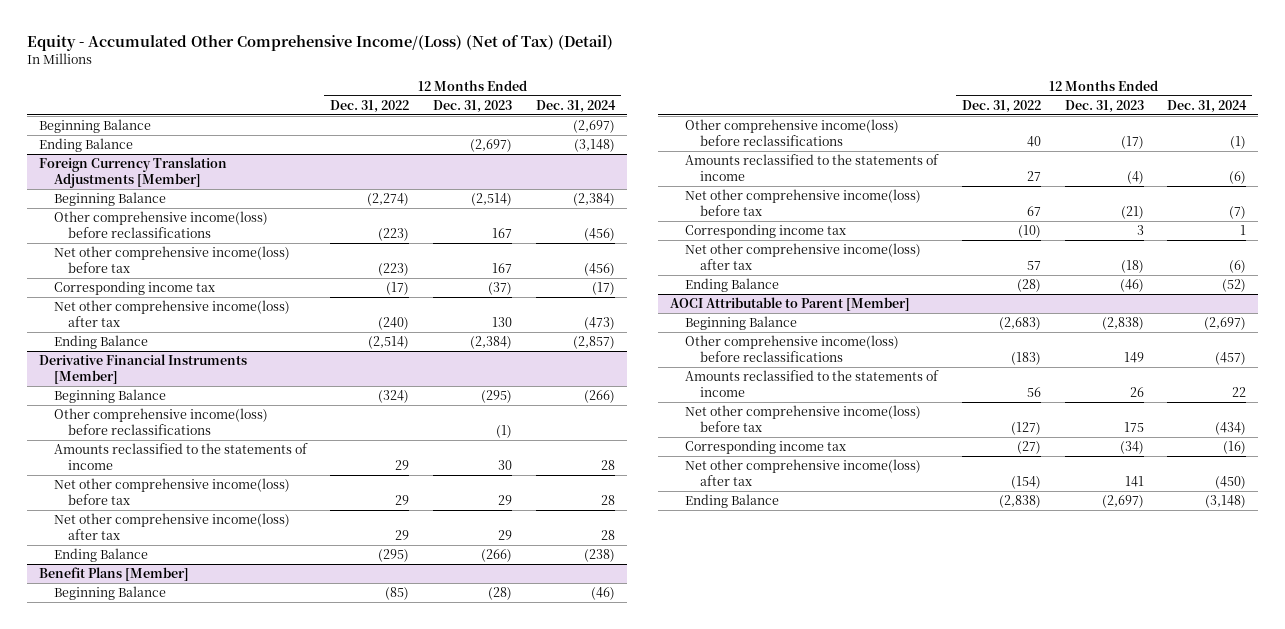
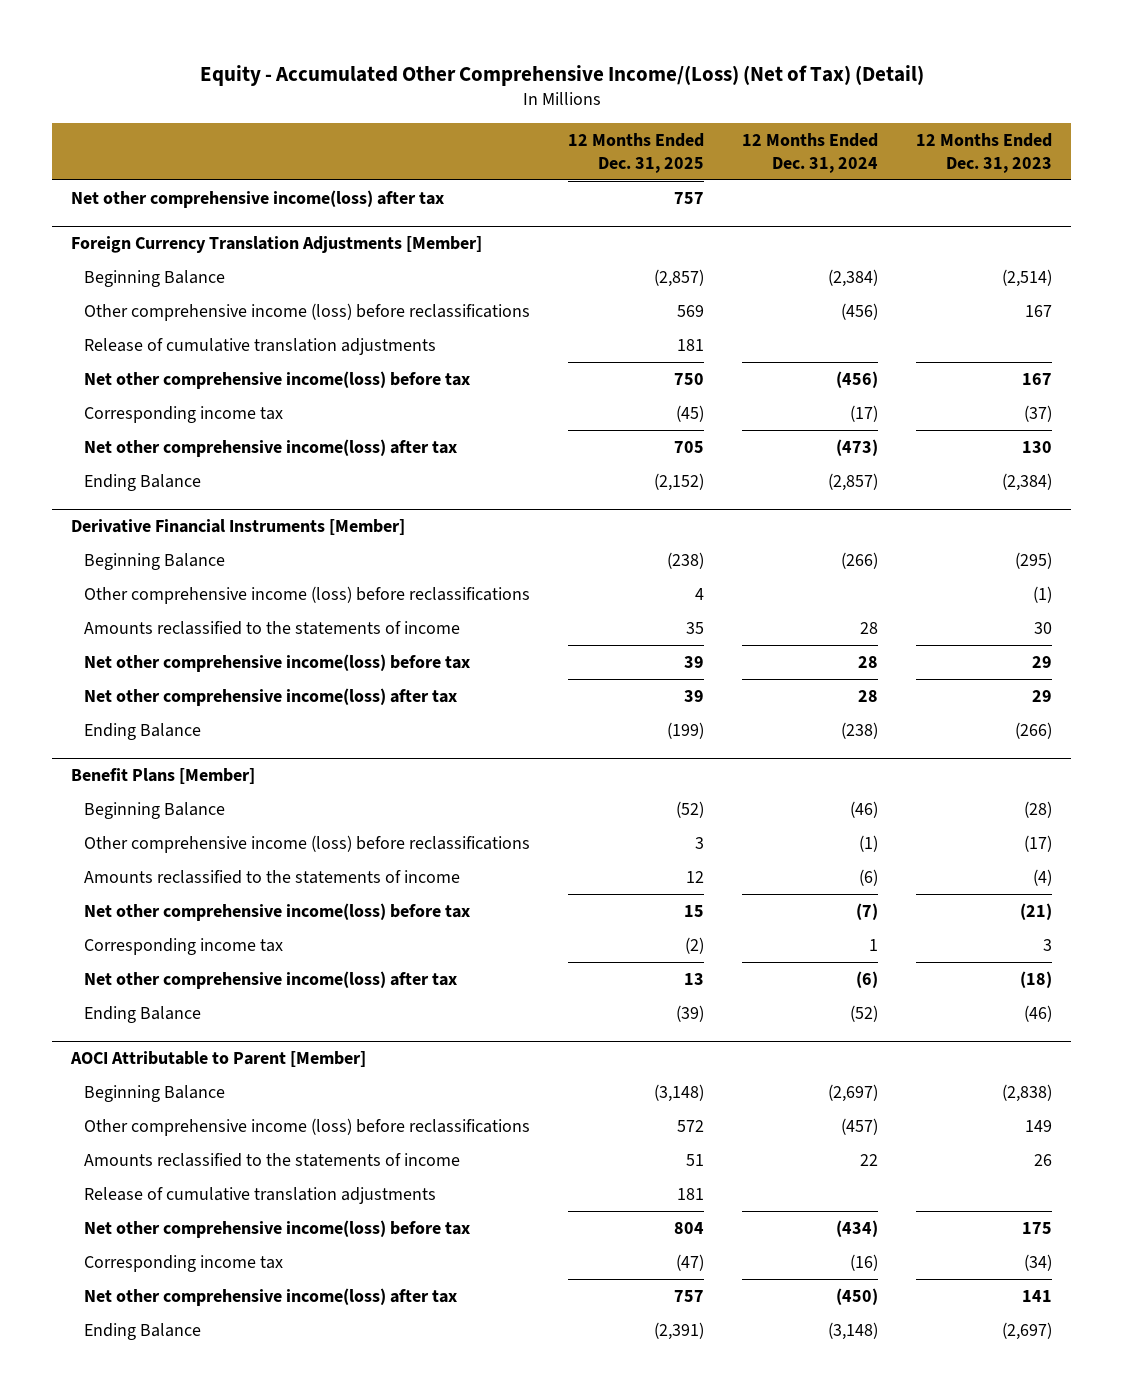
- | 12 Months Ended Dec. 31, 2022 | 12 Months Ended Dec. 31, 2023 | 12 Months Ended Dec. 31, 2024
+ | 12 Months Ended Dec. 31, 2025 | 12 Months Ended Dec. 31, 2024 | 12 Months Ended Dec. 31, 2023
- Beginning Balance | | | (2,697)
- Ending Balance | | (2,697) | (3,148)
+ Net other comprehensive income(loss) after tax | 757 | |
@ Foreign Currency Translation Adjustments [Member]
- Other comprehensive income(loss) before reclassifications | (223) | 167 | (456)
+ Other comprehensive income (loss) before reclassifications | 569 | (456) | 167
+ Release of cumulative translation adjustments | 181 | |
@ Derivative Financial Instruments [Member]
- Other comprehensive income(loss) before reclassifications | | (1) |
+ Other comprehensive income (loss) before reclassifications | 4 | | (1)
@ Benefit Plans [Member]
- Other comprehensive income(loss) before reclassifications | 40 | (17) | (1)
+ Other comprehensive income (loss) before reclassifications | 3 | (1) | (17)
@ AOCI Attributable to Parent [Member]
- Other comprehensive income(loss) before reclassifications | (183) | 149 | (457)
+ Other comprehensive income (loss) before reclassifications | 572 | (457) | 149
+ Release of cumulative translation adjustments | 181 | |

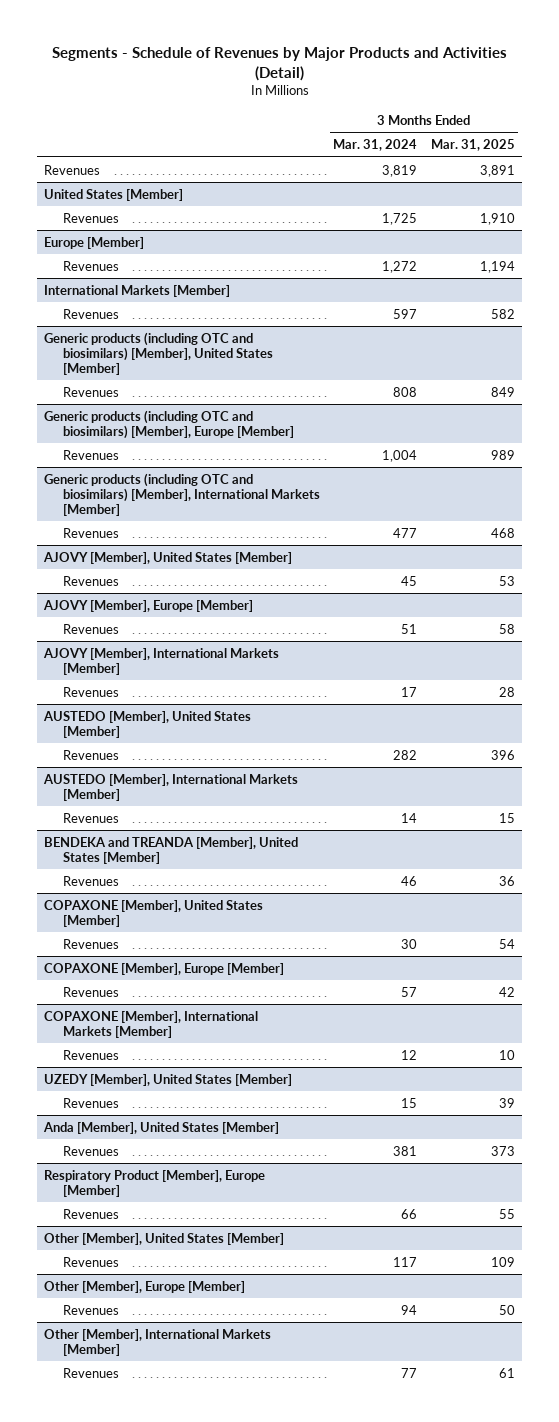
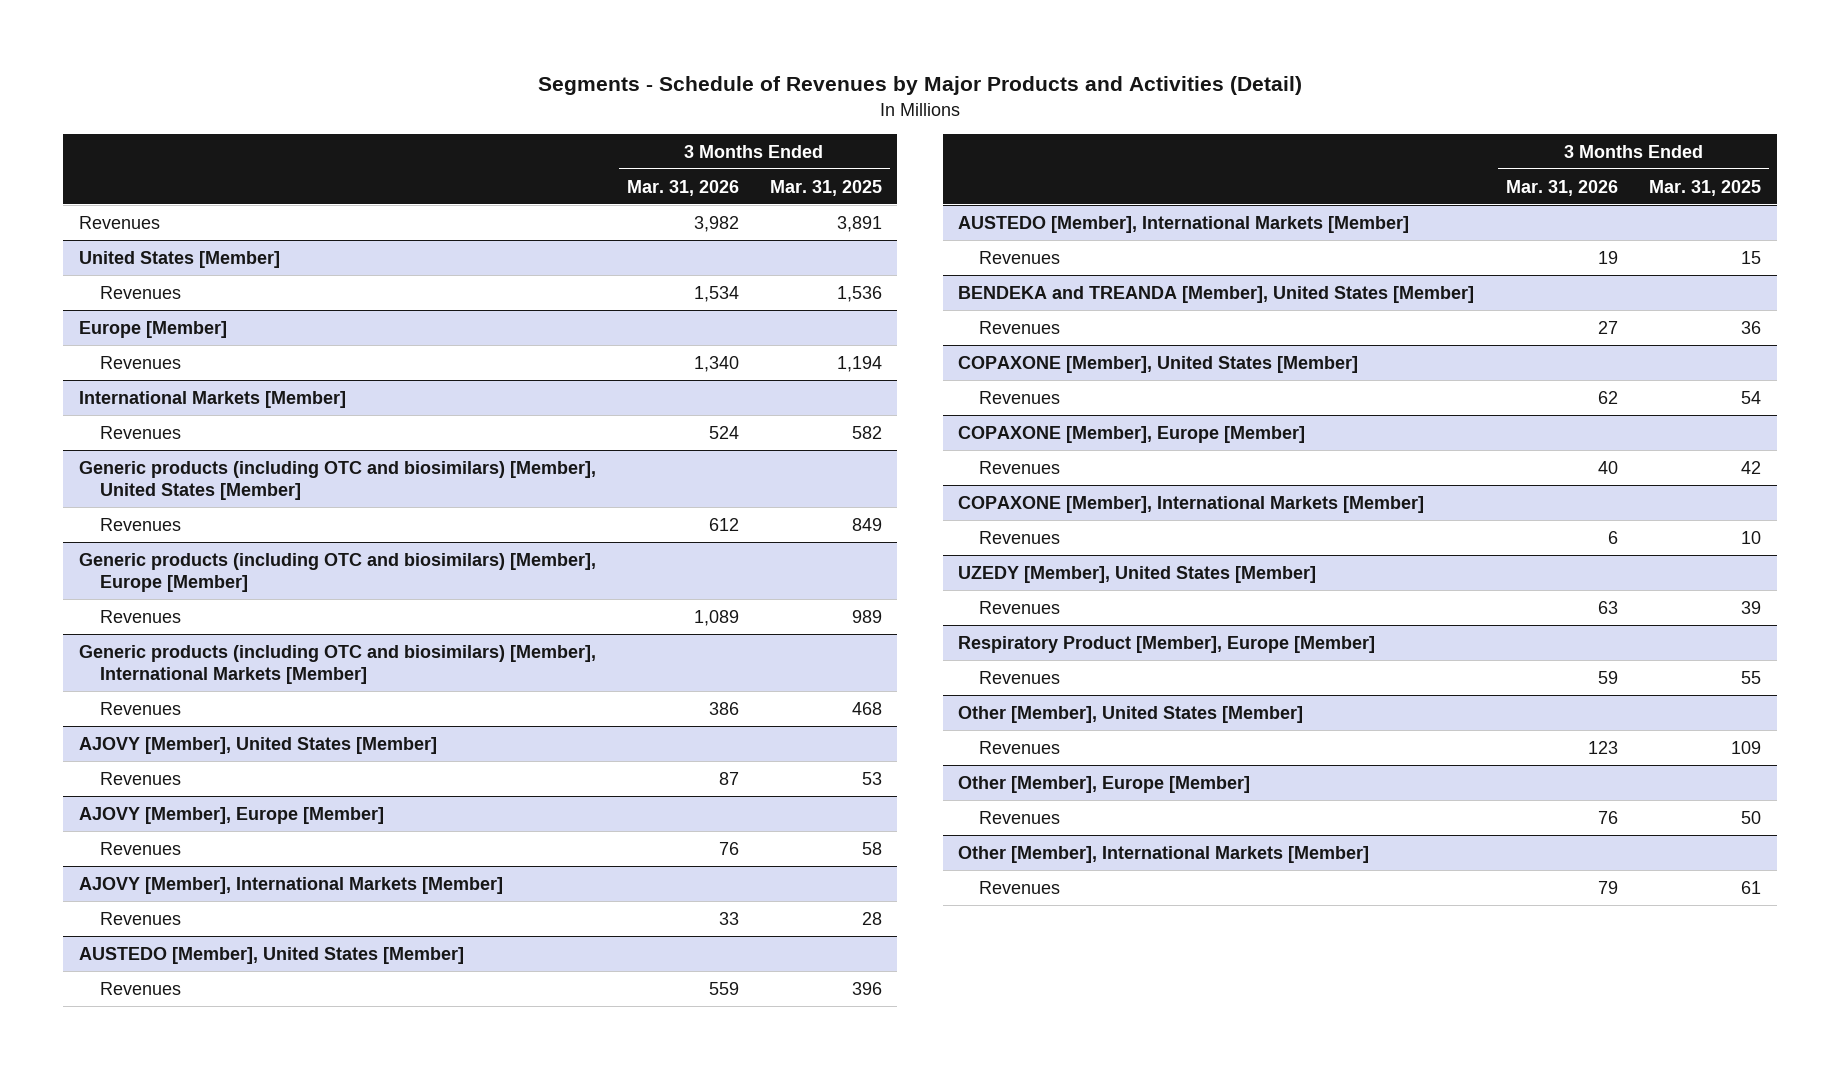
- | 3 Months Ended Mar. 31, 2024 | 3 Months Ended Mar. 31, 2025
+ | 3 Months Ended Mar. 31, 2026 | 3 Months Ended Mar. 31, 2025
@ United States [Member]
- Revenues | 1,725 | 1,910
+ Revenues | 1,534 | 1,536
- Anda [Member], United States [Member]
- Revenues | 381 | 373

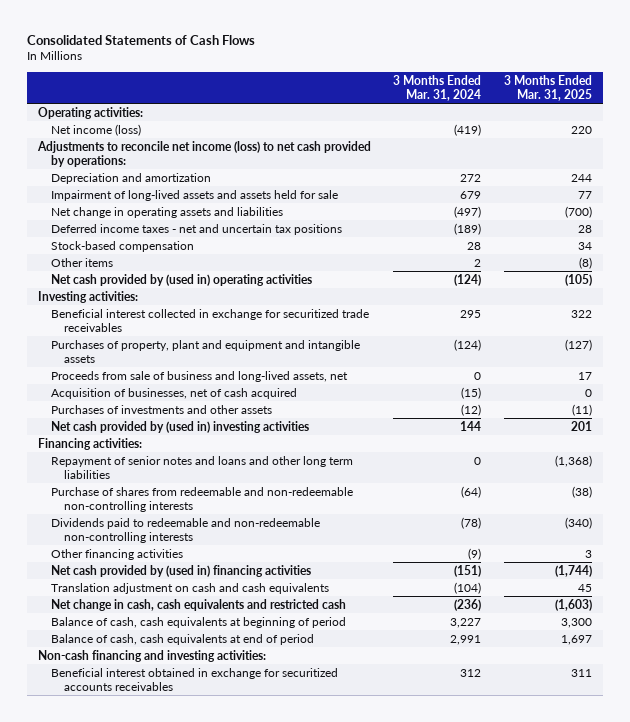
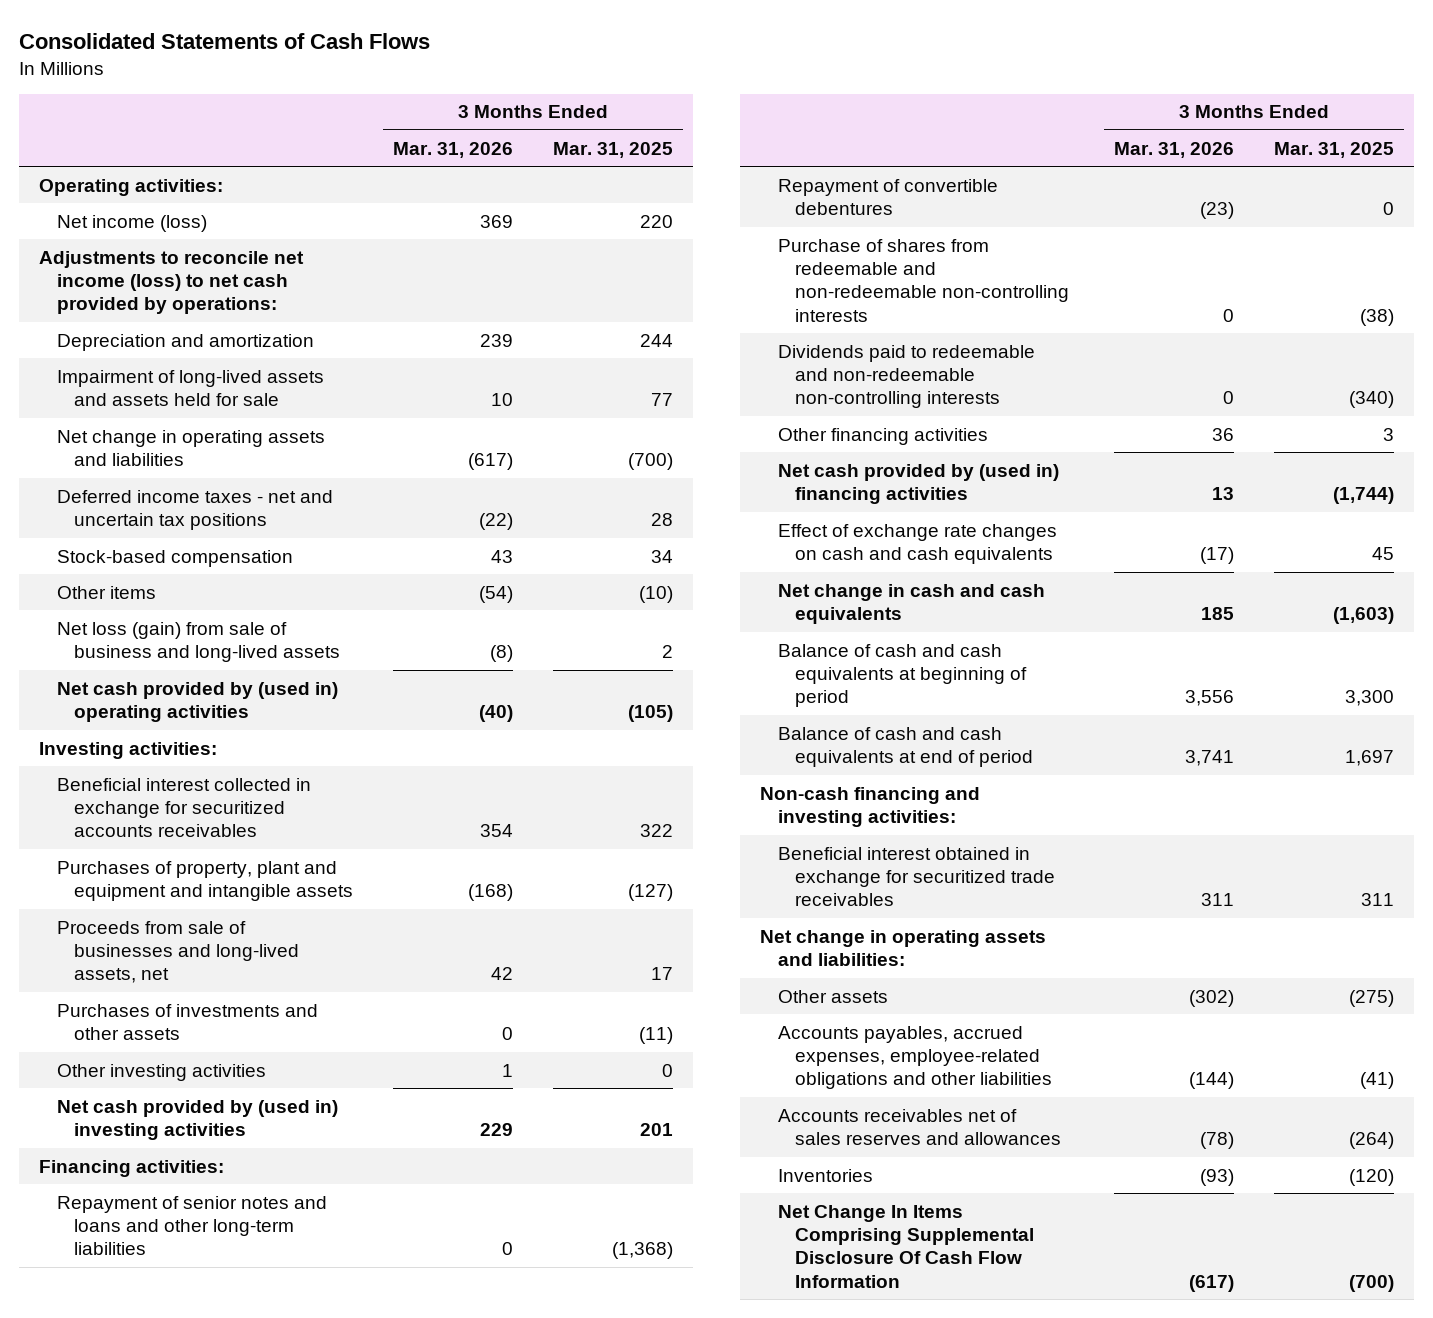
- | 3 Months Ended Mar. 31, 2024 | 3 Months Ended Mar. 31, 2025
+ | 3 Months Ended Mar. 31, 2026 | 3 Months Ended Mar. 31, 2025
- Other items | 2 | (8)
+ Other items | (54) | (10)
+ Net loss (gain) from sale of business and long-lived assets | (8) | 2
- Beneficial interest collected in exchange for securitized trade receivables | 295 | 322
+ Beneficial interest collected in exchange for securitized accounts receivables | 354 | 322
- Proceeds from sale of business and long-lived assets, net | 0 | 17
- Acquisition of businesses, net of cash acquired | (15) | 0
+ Proceeds from sale of businesses and long-lived assets, net | 42 | 17
+ Other investing activities | 1 | 0
- Repayment of senior notes and loans and other long term liabilities | 0 | (1,368)
+ Repayment of senior notes and loans and other long-term liabilities | 0 | (1,368)
+ Repayment of convertible debentures | (23) | 0
- Translation adjustment on cash and cash equivalents | (104) | 45
- Net change in cash, cash equivalents and restricted cash | (236) | (1,603)
- Balance of cash, cash equivalents at beginning of period | 3,227 | 3,300
- Balance of cash, cash equivalents at end of period | 2,991 | 1,697
+ Effect of exchange rate changes on cash and cash equivalents | (17) | 45
+ Net change in cash and cash equivalents | 185 | (1,603)
+ Balance of cash and cash equivalents at beginning of period | 3,556 | 3,300
+ Balance of cash and cash equivalents at end of period | 3,741 | 1,697
- Beneficial interest obtained in exchange for securitized accounts receivables | 312 | 311
+ Beneficial interest obtained in exchange for securitized trade receivables | 311 | 311
+ Net change in operating assets and liabilities:
+ Other assets | (302) | (275)
+ Accounts payables, accrued expenses, employee-related obligations and other liabilities | (144) | (41)
+ Accounts receivables net of sales reserves and allowances | (78) | (264)
+ Inventories | (93) | (120)
+ Net Change In Items Comprising Supplemental Disclosure Of Cash Flow Information | (617) | (700)

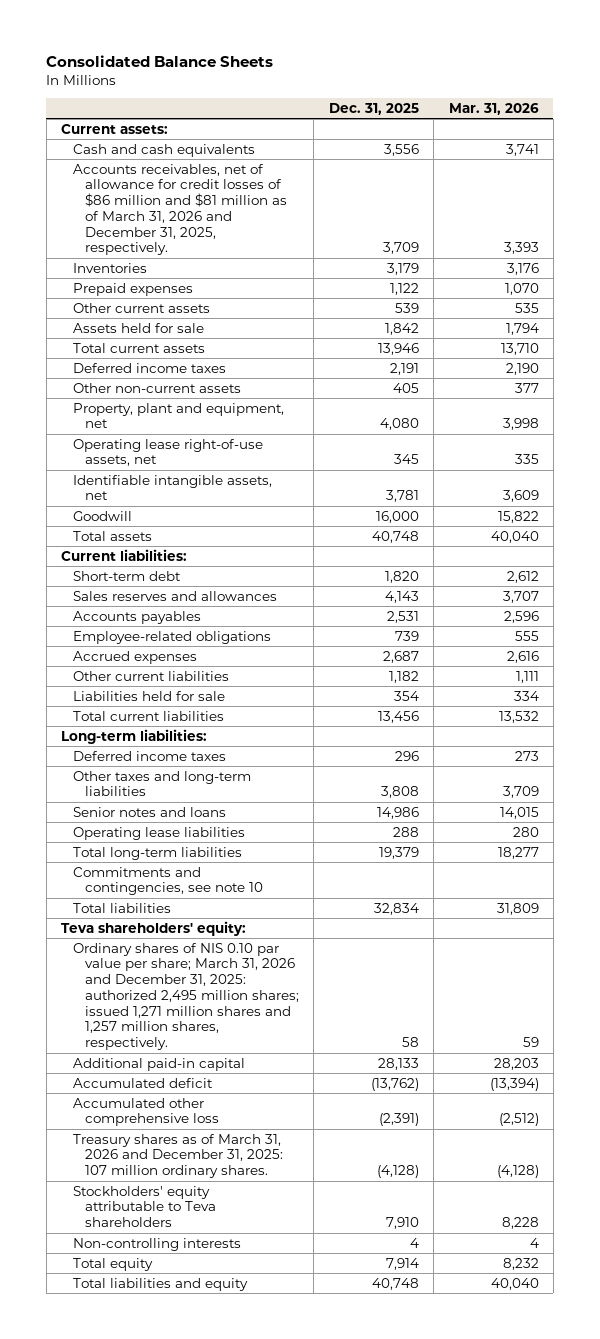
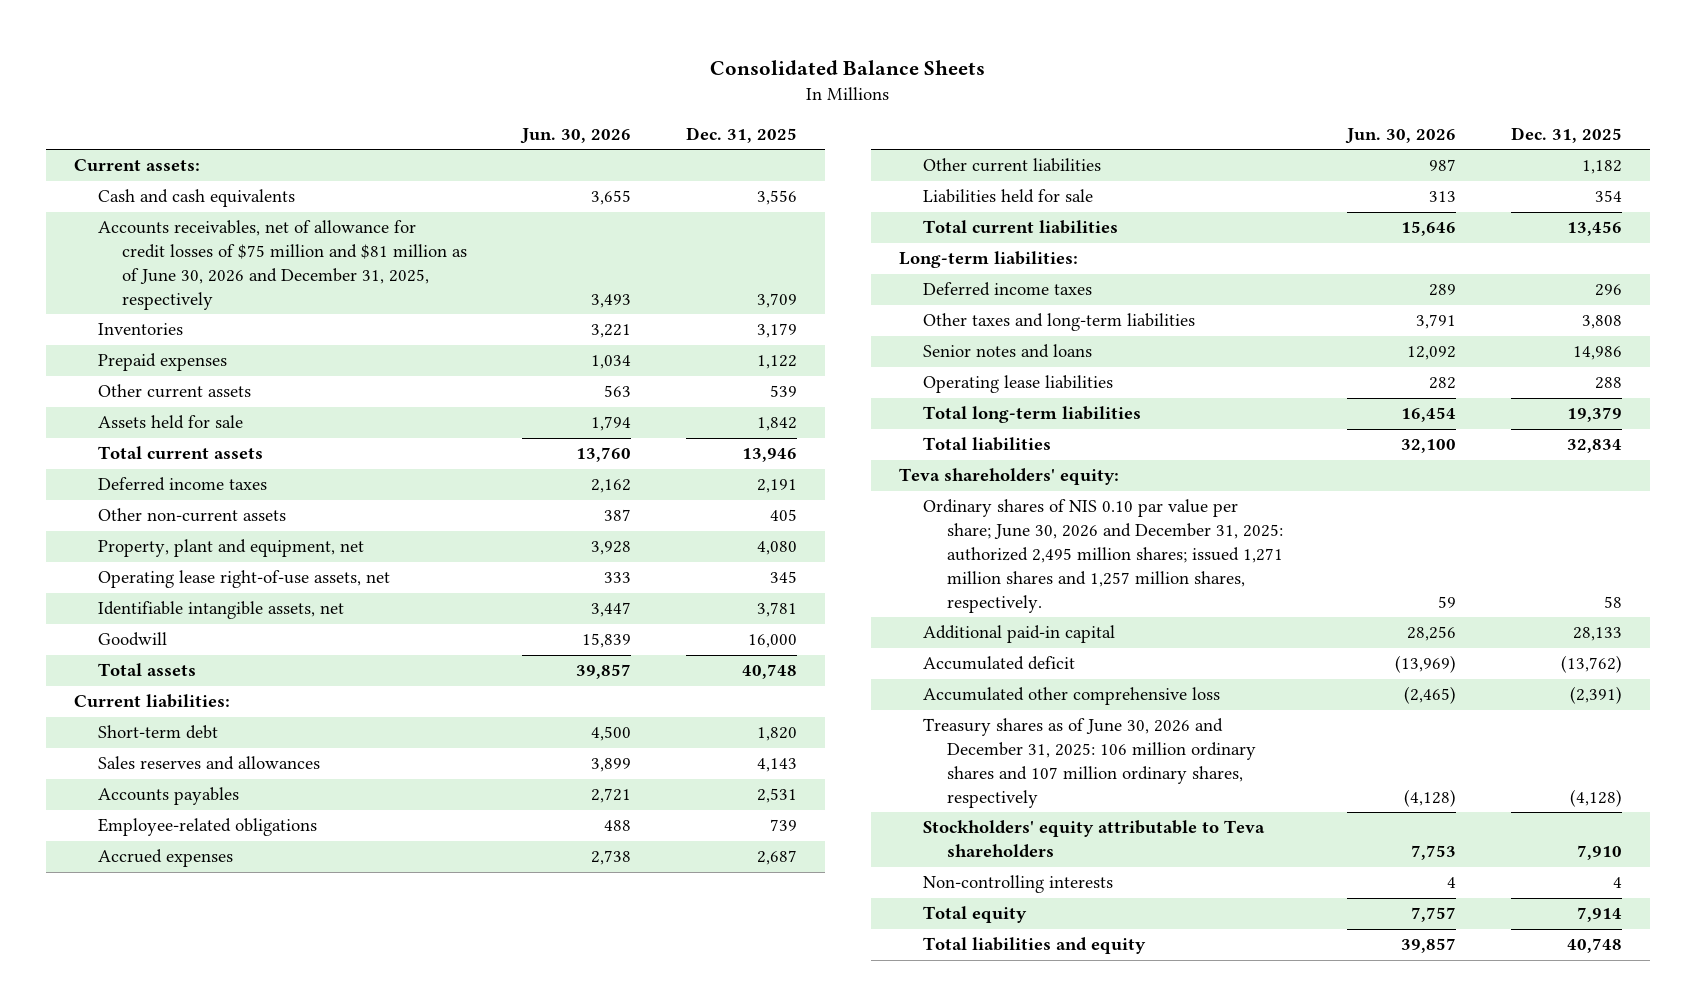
- | Dec. 31, 2025 | Mar. 31, 2026
+ | Jun. 30, 2026 | Dec. 31, 2025
- Accounts receivables, net of allowance for credit losses of $86 million and $81 million as of March 31, 2026 and December 31, 2025, respectively. | 3,709 | 3,393
+ Accounts receivables, net of allowance for credit losses of $75 million and $81 million as of June 30, 2026 and December 31, 2025, respectively | 3,493 | 3,709
- Commitments and contingencies, see note 10
- Ordinary shares of NIS 0.10 par value per share; March 31, 2026 and December 31, 2025: authorized 2,495 million shares; issued 1,271 million shares and 1,257 million shares, respectively. | 58 | 59
+ Ordinary shares of NIS 0.10 par value per share; June 30, 2026 and December 31, 2025: authorized 2,495 million shares; issued 1,271 million shares and 1,257 million shares, respectively. | 59 | 58
- Treasury shares as of March 31, 2026 and December 31, 2025: 107 million ordinary shares. | (4,128) | (4,128)
+ Treasury shares as of June 30, 2026 and December 31, 2025: 106 million ordinary shares and 107 million ordinary shares, respectively | (4,128) | (4,128)

